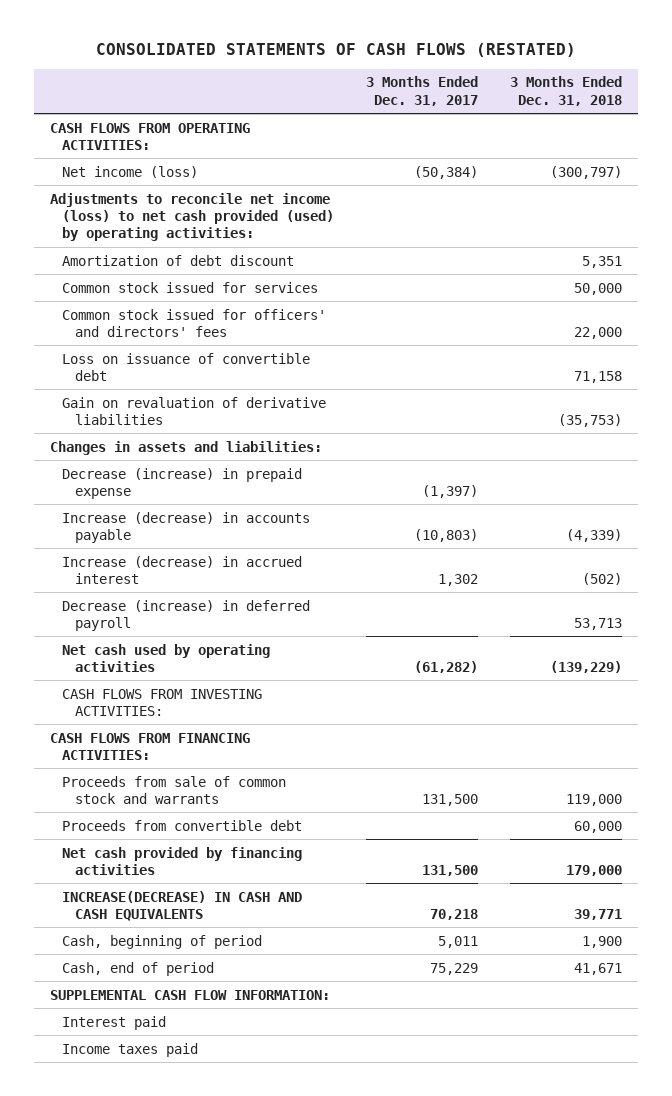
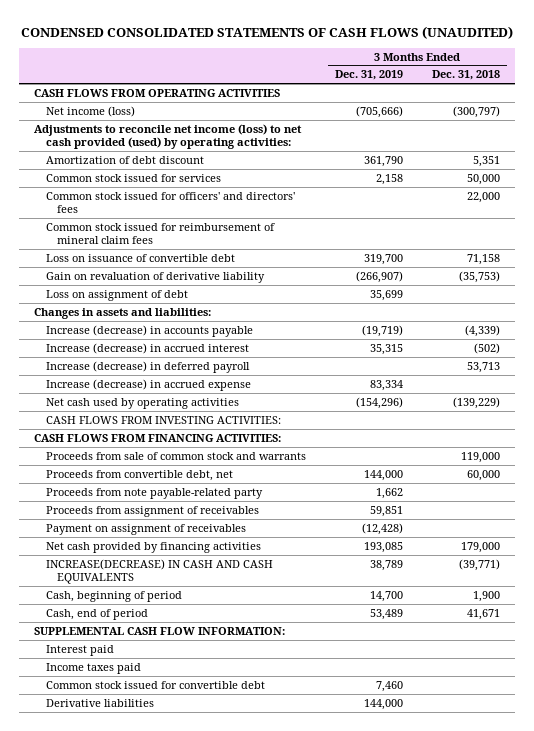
- CONSOLIDATED STATEMENTS OF CASH FLOWS (RESTATED)
+ CONDENSED CONSOLIDATED STATEMENTS OF CASH FLOWS (UNAUDITED)
- | 3 Months Ended Dec. 31, 2017 | 3 Months Ended Dec. 31, 2018
+ | 3 Months Ended Dec. 31, 2019 | 3 Months Ended Dec. 31, 2018
- CASH FLOWS FROM OPERATING ACTIVITIES:
+ CASH FLOWS FROM OPERATING ACTIVITIES
+ Common stock issued for reimbursement of mineral claim fees
- Gain on revaluation of derivative liabilities | | (35,753)
+ Gain on revaluation of derivative liability | (266,907) | (35,753)
+ Loss on assignment of debt | 35,699 |
- Decrease (increase) in prepaid expense | (1,397) |
- Decrease (increase) in deferred payroll | | 53,713
+ Increase (decrease) in deferred payroll | | 53,713
+ Increase (decrease) in accrued expense | 83,334 |
- Proceeds from convertible debt | | 60,000
+ Proceeds from convertible debt, net | 144,000 | 60,000
+ Proceeds from note payable-related party | 1,662 |
+ Proceeds from assignment of receivables | 59,851 |
+ Payment on assignment of receivables | (12,428) |
- INCREASE(DECREASE) IN CASH AND CASH EQUIVALENTS | 70,218 | 39,771
+ INCREASE(DECREASE) IN CASH AND CASH EQUIVALENTS | 38,789 | (39,771)
+ Common stock issued for convertible debt | 7,460 |
+ Derivative liabilities | 144,000 |

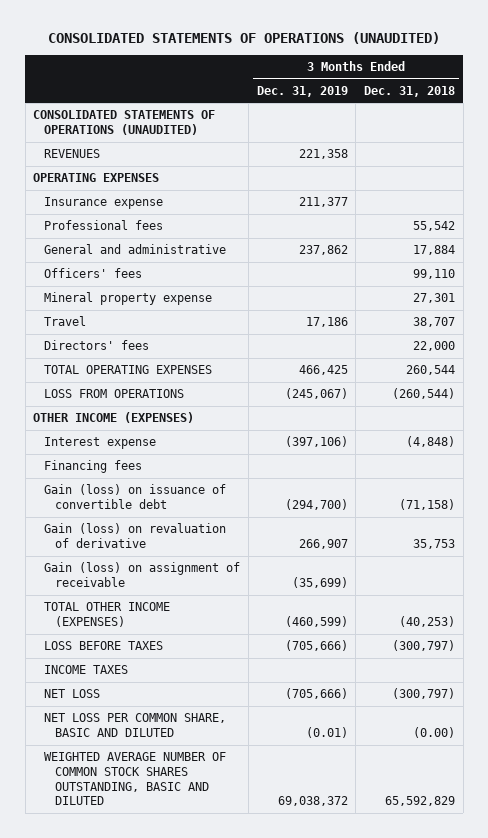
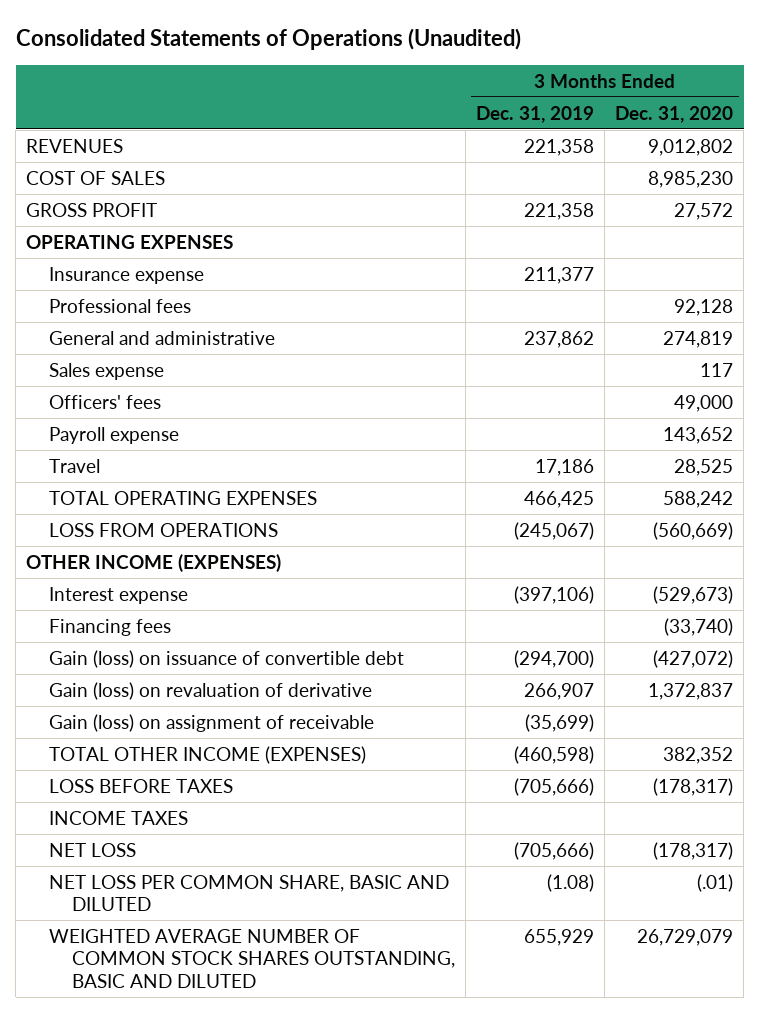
- CONSOLIDATED STATEMENTS OF OPERATIONS (UNAUDITED)
+ Consolidated Statements of Operations (Unaudited)
- | 3 Months Ended Dec. 31, 2019 | 3 Months Ended Dec. 31, 2018
+ | 3 Months Ended Dec. 31, 2019 | 3 Months Ended Dec. 31, 2020
- CONSOLIDATED STATEMENTS OF OPERATIONS (UNAUDITED)
+ COST OF SALES | | 8,985,230
+ GROSS PROFIT | 221,358 | 27,572
+ Sales expense | | 117
- Mineral property expense | | 27,301
+ Payroll expense | | 143,652
- Directors' fees | | 22,000
- TOTAL OTHER INCOME (EXPENSES) | (460,599) | (40,253)
+ TOTAL OTHER INCOME (EXPENSES) | (460,598) | 382,352
- NET LOSS PER COMMON SHARE, BASIC AND DILUTED | (0.01) | (0.00)
- WEIGHTED AVERAGE NUMBER OF COMMON STOCK SHARES OUTSTANDING, BASIC AND DILUTED | 69,038,372 | 65,592,829
+ NET LOSS PER COMMON SHARE, BASIC AND DILUTED | (1.08) | (.01)
+ WEIGHTED AVERAGE NUMBER OF COMMON STOCK SHARES OUTSTANDING, BASIC AND DILUTED | 655,929 | 26,729,079

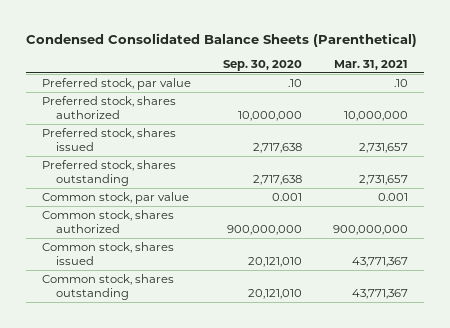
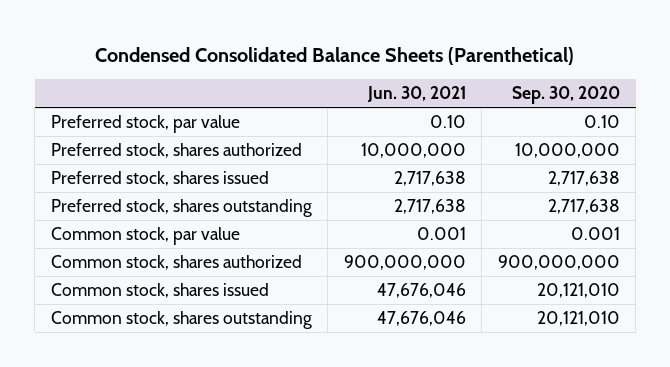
- | Sep. 30, 2020 | Mar. 31, 2021
+ | Jun. 30, 2021 | Sep. 30, 2020
- Preferred stock, par value | .10 | .10
+ Preferred stock, par value | 0.10 | 0.10

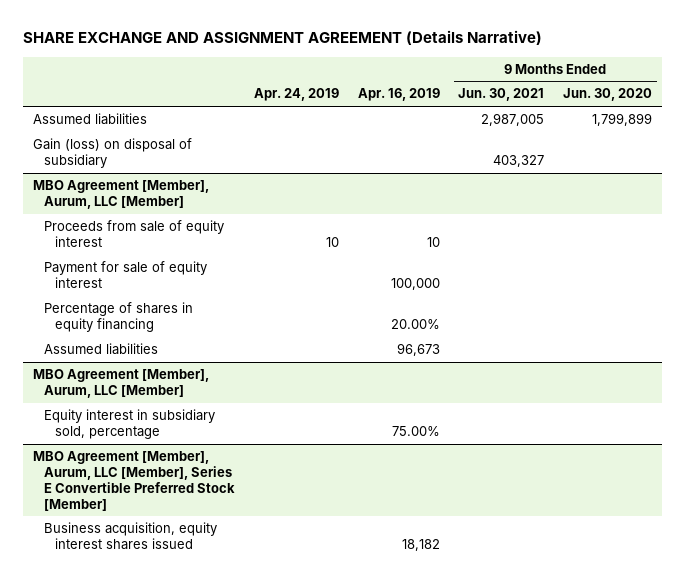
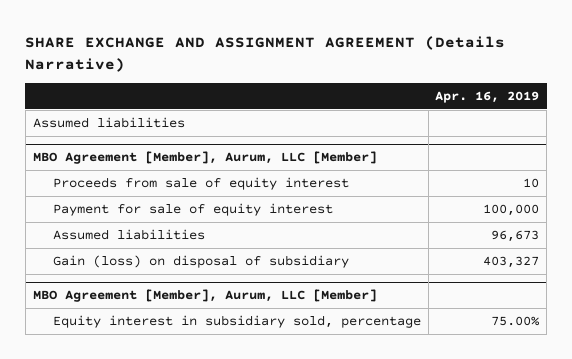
- | Apr. 24, 2019 | Apr. 16, 2019 | 9 Months Ended Jun. 30, 2021 | 9 Months Ended Jun. 30, 2020
+ | Apr. 16, 2019
- Gain (loss) on disposal of subsidiary | | | 403,327 |
@ MBO Agreement [Member], Aurum, LLC [Member]
- Percentage of shares in equity financing | | 20.00% | |
+ Gain (loss) on disposal of subsidiary | 403,327
- MBO Agreement [Member], Aurum, LLC [Member], Series E Convertible Preferred Stock [Member]
- Business acquisition, equity interest shares issued | | 18,182 | |

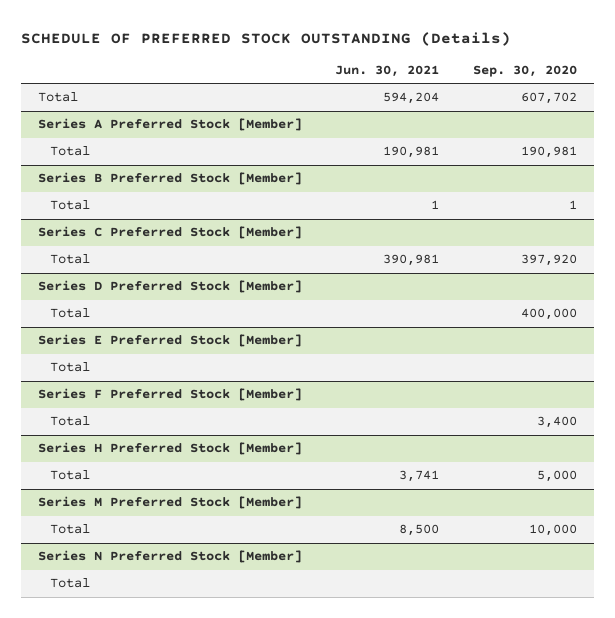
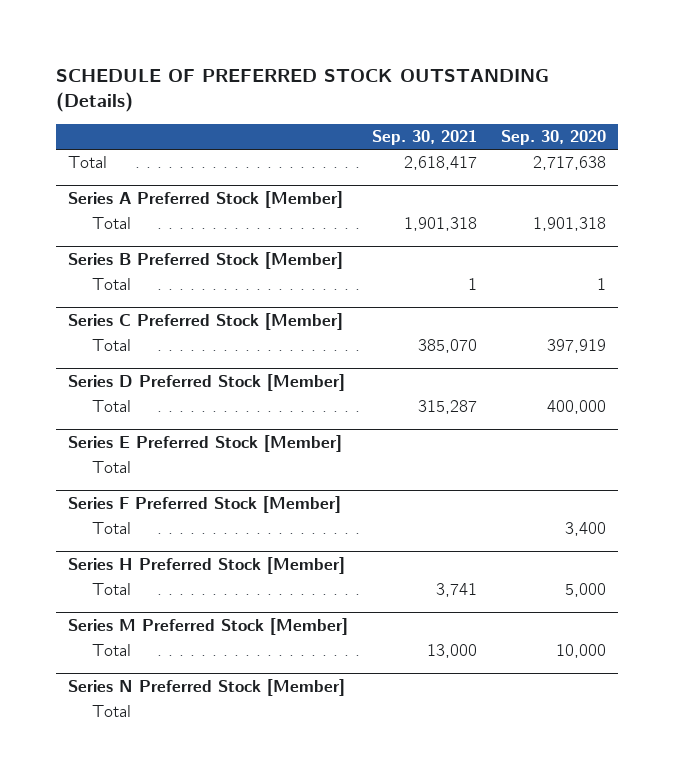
- | Jun. 30, 2021 | Sep. 30, 2020
+ | Sep. 30, 2021 | Sep. 30, 2020
- Total | 594,204 | 607,702
+ Total | 2,618,417 | 2,717,638
@ Series A Preferred Stock [Member]
- Total | 190,981 | 190,981
+ Total | 1,901,318 | 1,901,318
@ Series C Preferred Stock [Member]
- Total | 390,981 | 397,920
+ Total | 385,070 | 397,919

